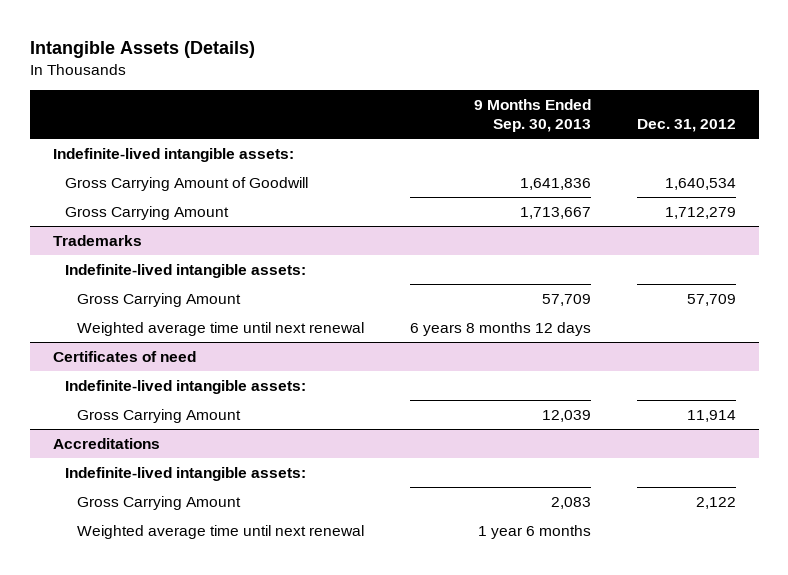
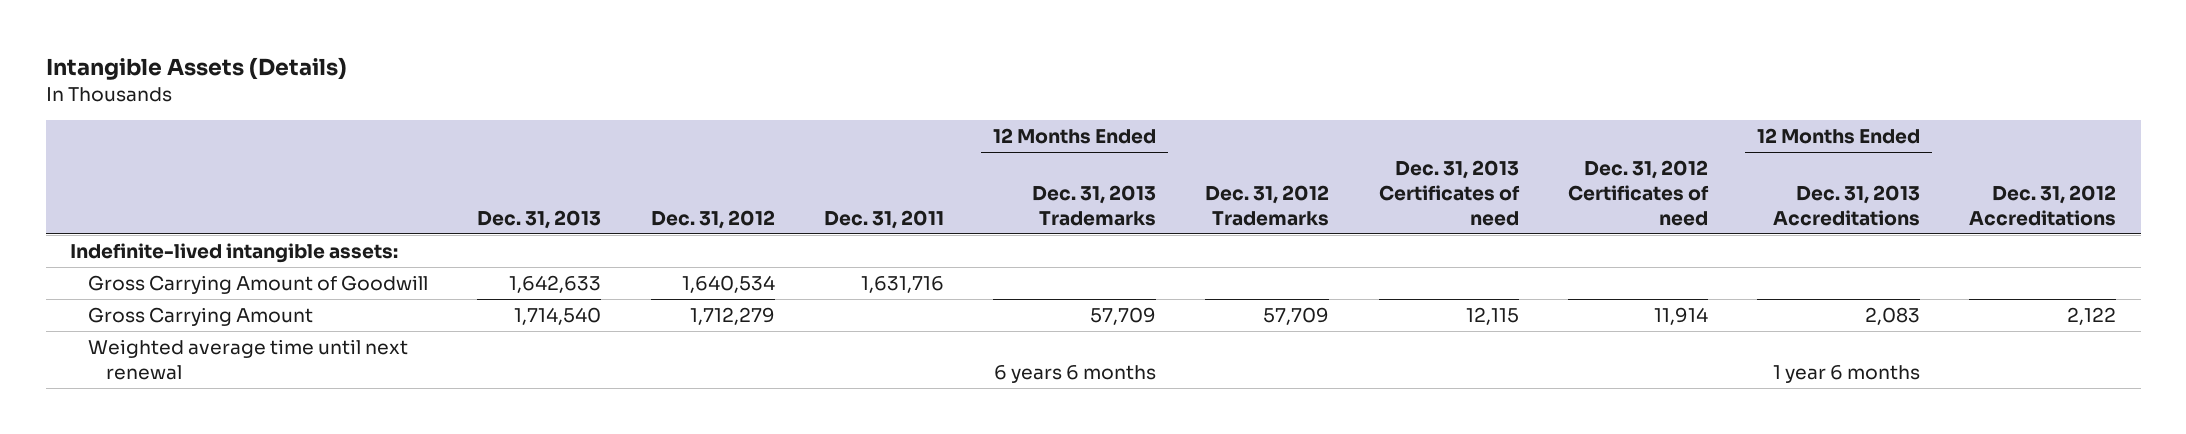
- | 9 Months Ended Sep. 30, 2013 | Dec. 31, 2012
+ | Dec. 31, 2013 | Dec. 31, 2012 | Dec. 31, 2011 | 12 Months Ended Dec. 31, 2013 Trademarks | Dec. 31, 2012 Trademarks | Dec. 31, 2013 Certificates of need | Dec. 31, 2012 Certificates of need | 12 Months Ended Dec. 31, 2013 Accreditations | Dec. 31, 2012 Accreditations
- Trademarks
- Indefinite-lived intangible assets:
- Gross Carrying Amount | 57,709 | 57,709
- Certificates of need
- Indefinite-lived intangible assets:
- Gross Carrying Amount | 12,039 | 11,914
- Accreditations
- Indefinite-lived intangible assets:
- Gross Carrying Amount | 2,083 | 2,122
- Weighted average time until next renewal | 1 year 6 months |

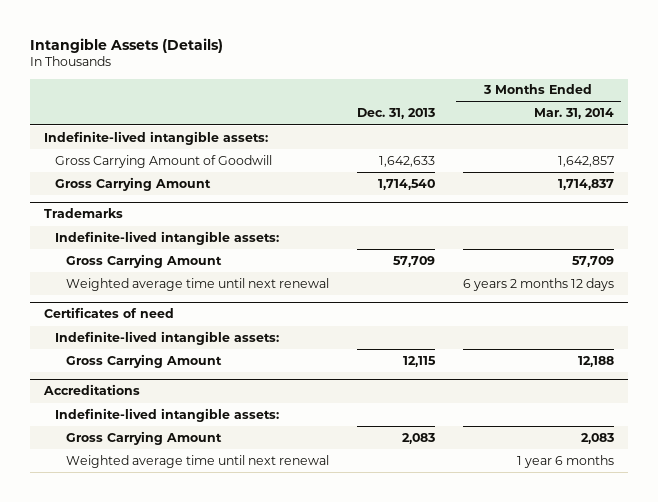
- | Dec. 31, 2013 | Dec. 31, 2012 | Dec. 31, 2011 | 12 Months Ended Dec. 31, 2013 Trademarks | Dec. 31, 2012 Trademarks | Dec. 31, 2013 Certificates of need | Dec. 31, 2012 Certificates of need | 12 Months Ended Dec. 31, 2013 Accreditations | Dec. 31, 2012 Accreditations
+ | Dec. 31, 2013 | 3 Months Ended Mar. 31, 2014
+ Trademarks
+ Indefinite-lived intangible assets:
+ Gross Carrying Amount | 57,709 | 57,709
+ Certificates of need
+ Indefinite-lived intangible assets:
+ Gross Carrying Amount | 12,115 | 12,188
+ Accreditations
+ Indefinite-lived intangible assets:
+ Gross Carrying Amount | 2,083 | 2,083
+ Weighted average time until next renewal | | 1 year 6 months

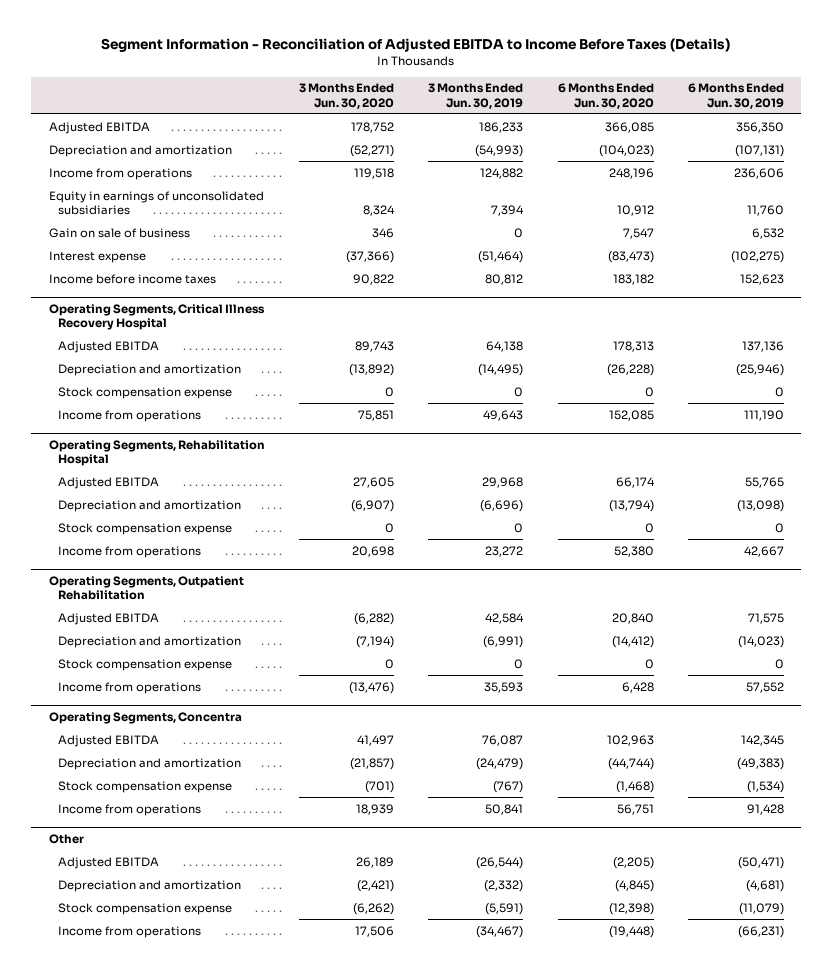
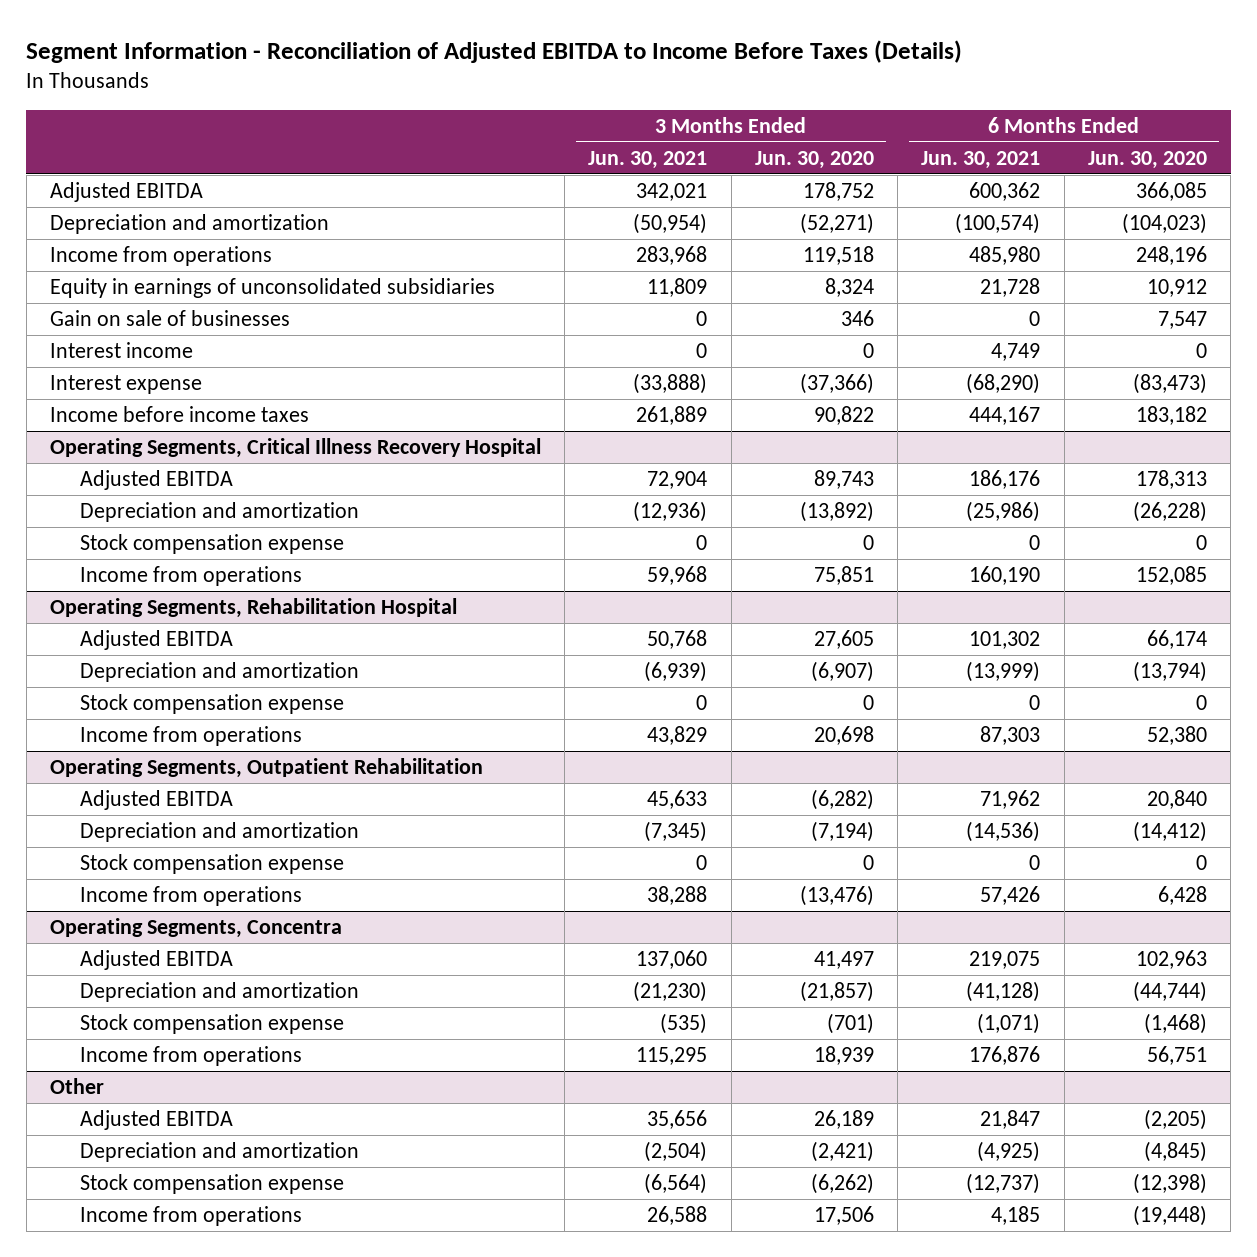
- | 3 Months Ended Jun. 30, 2020 | 3 Months Ended Jun. 30, 2019 | 6 Months Ended Jun. 30, 2020 | 6 Months Ended Jun. 30, 2019
+ | 3 Months Ended Jun. 30, 2021 | 3 Months Ended Jun. 30, 2020 | 6 Months Ended Jun. 30, 2021 | 6 Months Ended Jun. 30, 2020
- Gain on sale of business | 346 | 0 | 7,547 | 6,532
+ Gain on sale of businesses | 0 | 346 | 0 | 7,547
+ Interest income | 0 | 0 | 4,749 | 0

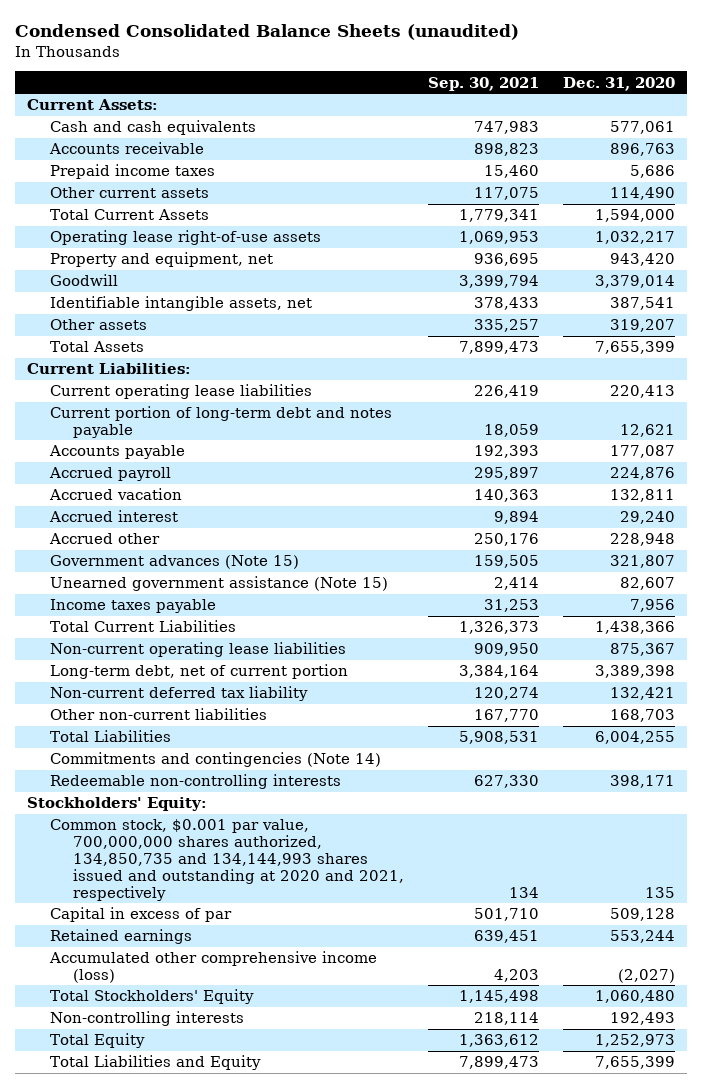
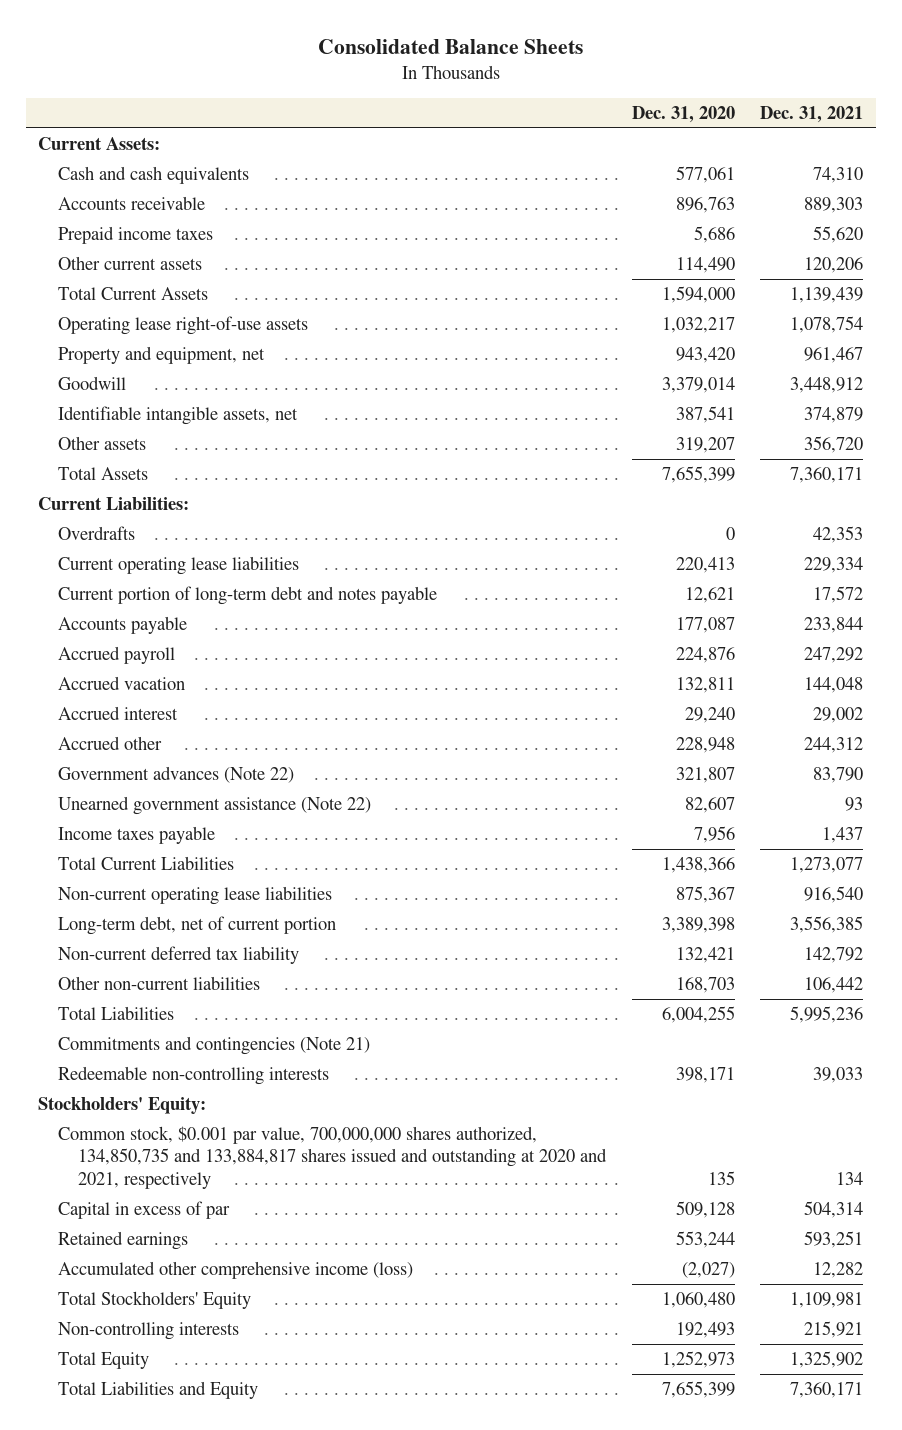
- Condensed Consolidated Balance Sheets (unaudited)
+ Consolidated Balance Sheets
- | Sep. 30, 2021 | Dec. 31, 2020
+ | Dec. 31, 2020 | Dec. 31, 2021
+ Overdrafts | 0 | 42,353
- Government advances (Note 15) | 159,505 | 321,807
- Unearned government assistance (Note 15) | 2,414 | 82,607
+ Government advances (Note 22) | 321,807 | 83,790
+ Unearned government assistance (Note 22) | 82,607 | 93
- Commitments and contingencies (Note 14)
+ Commitments and contingencies (Note 21)
- Common stock, $0.001 par value, 700,000,000 shares authorized, 134,850,735 and 134,144,993 shares issued and outstanding at 2020 and 2021, respectively | 134 | 135
+ Common stock, $0.001 par value, 700,000,000 shares authorized, 134,850,735 and 133,884,817 shares issued and outstanding at 2020 and 2021, respectively | 135 | 134

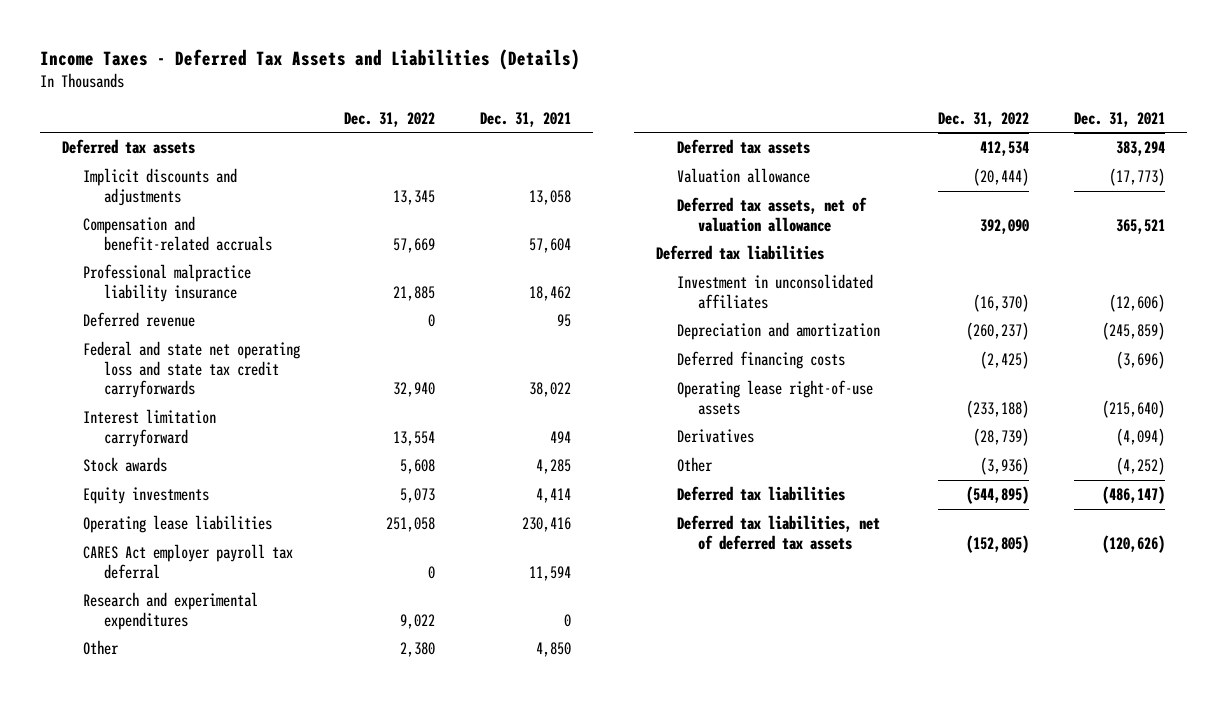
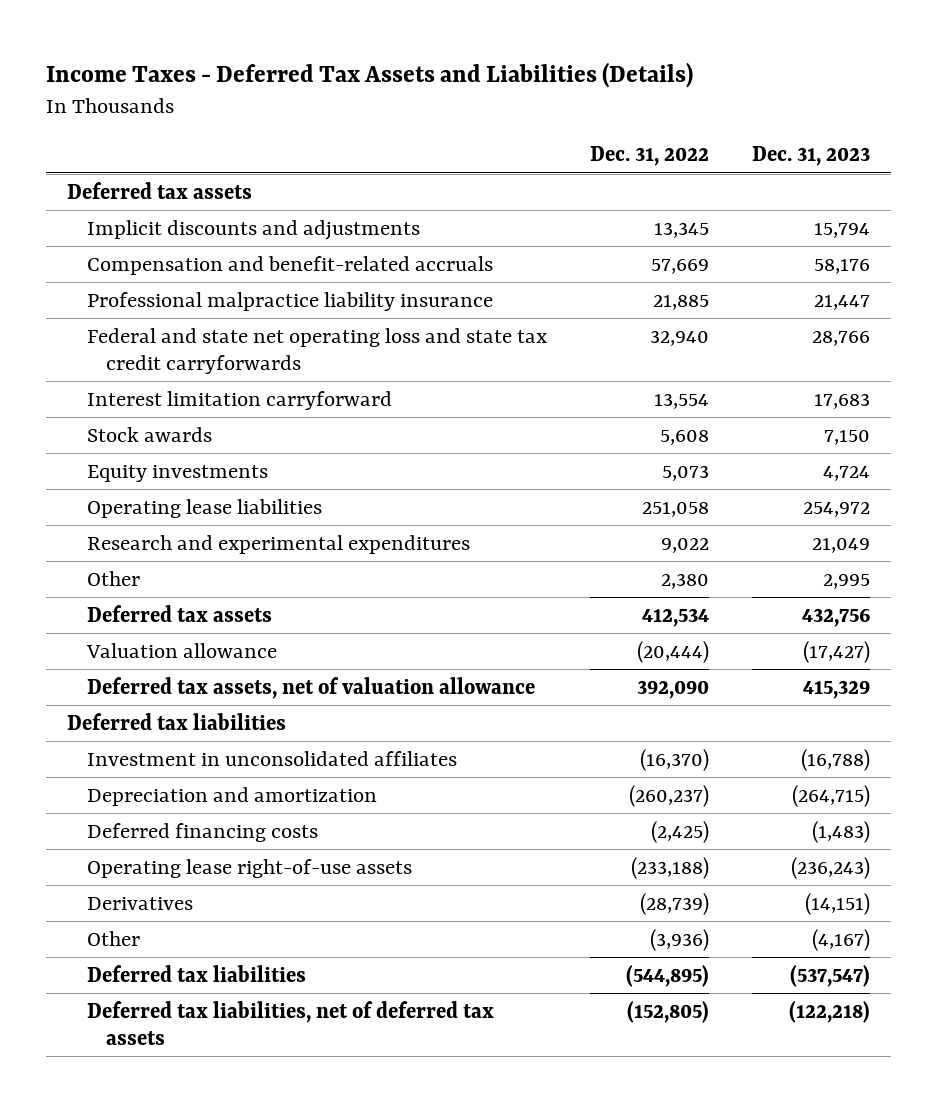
- | Dec. 31, 2022 | Dec. 31, 2021
+ | Dec. 31, 2022 | Dec. 31, 2023
- Deferred revenue | 0 | 95
- CARES Act employer payroll tax deferral | 0 | 11,594

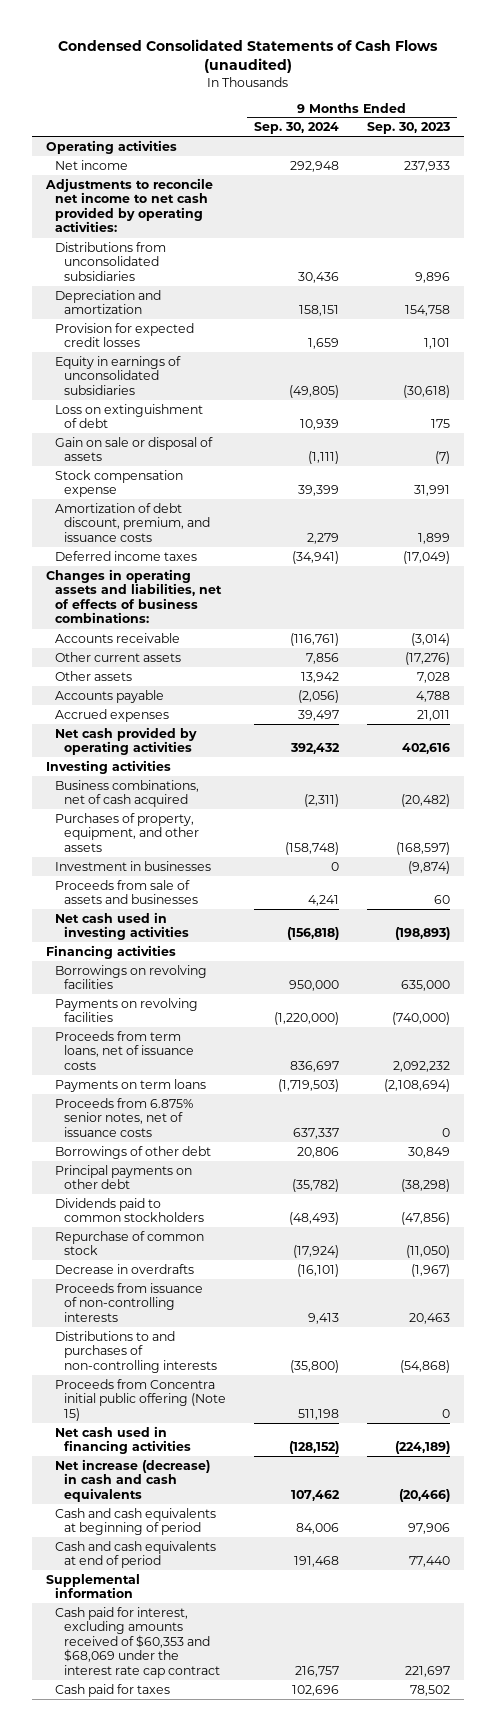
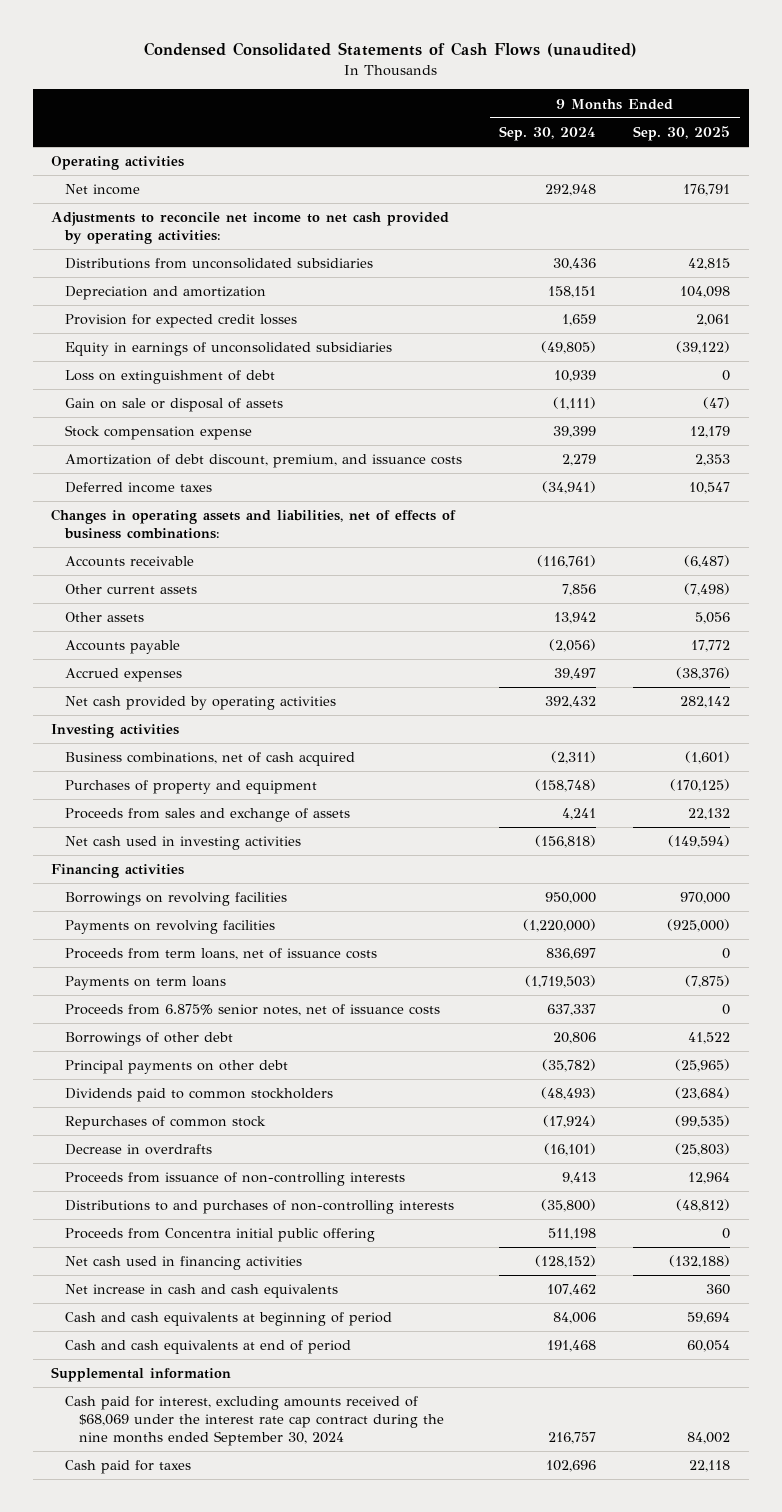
- | 9 Months Ended Sep. 30, 2024 | 9 Months Ended Sep. 30, 2023
+ | 9 Months Ended Sep. 30, 2024 | 9 Months Ended Sep. 30, 2025
- Purchases of property, equipment, and other assets | (158,748) | (168,597)
- Investment in businesses | 0 | (9,874)
- Proceeds from sale of assets and businesses | 4,241 | 60
+ Purchases of property and equipment | (158,748) | (170,125)
+ Proceeds from sales and exchange of assets | 4,241 | 22,132
- Repurchase of common stock | (17,924) | (11,050)
+ Repurchases of common stock | (17,924) | (99,535)
- Proceeds from Concentra initial public offering (Note 15) | 511,198 | 0
+ Proceeds from Concentra initial public offering | 511,198 | 0
- Net increase (decrease) in cash and cash equivalents | 107,462 | (20,466)
+ Net increase in cash and cash equivalents | 107,462 | 360
- Cash paid for interest, excluding amounts received of $60,353 and $68,069 under the interest rate cap contract | 216,757 | 221,697
+ Cash paid for interest, excluding amounts received of $68,069 under the interest rate cap contract during the nine months ended September 30, 2024 | 216,757 | 84,002

